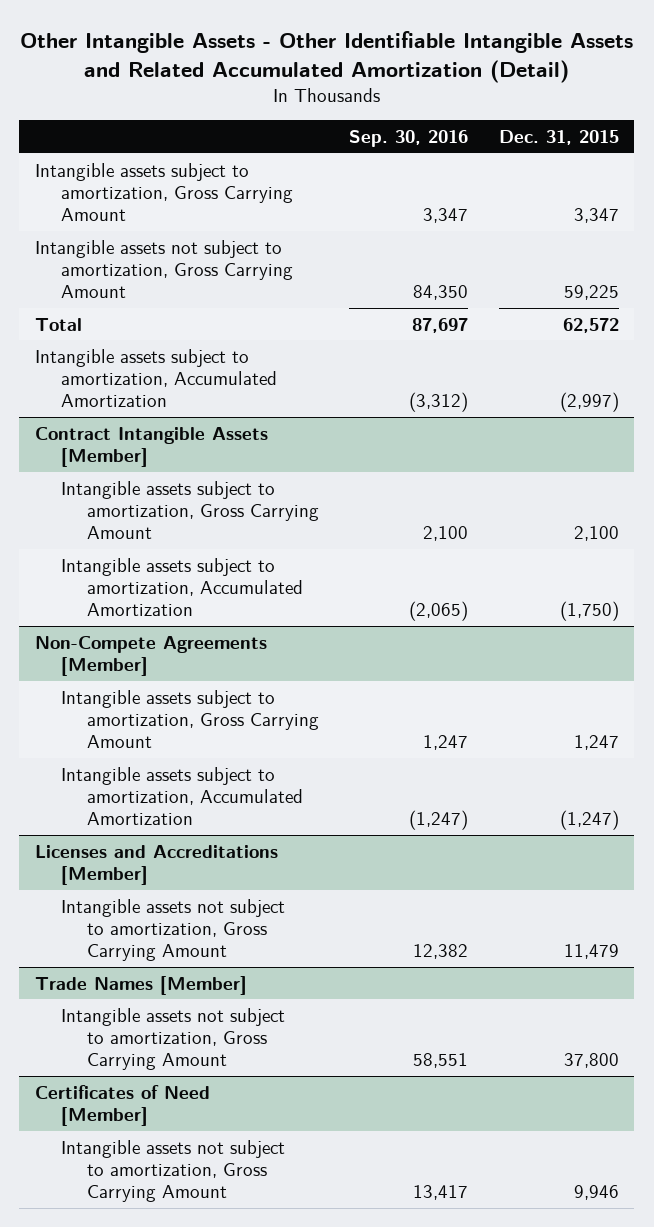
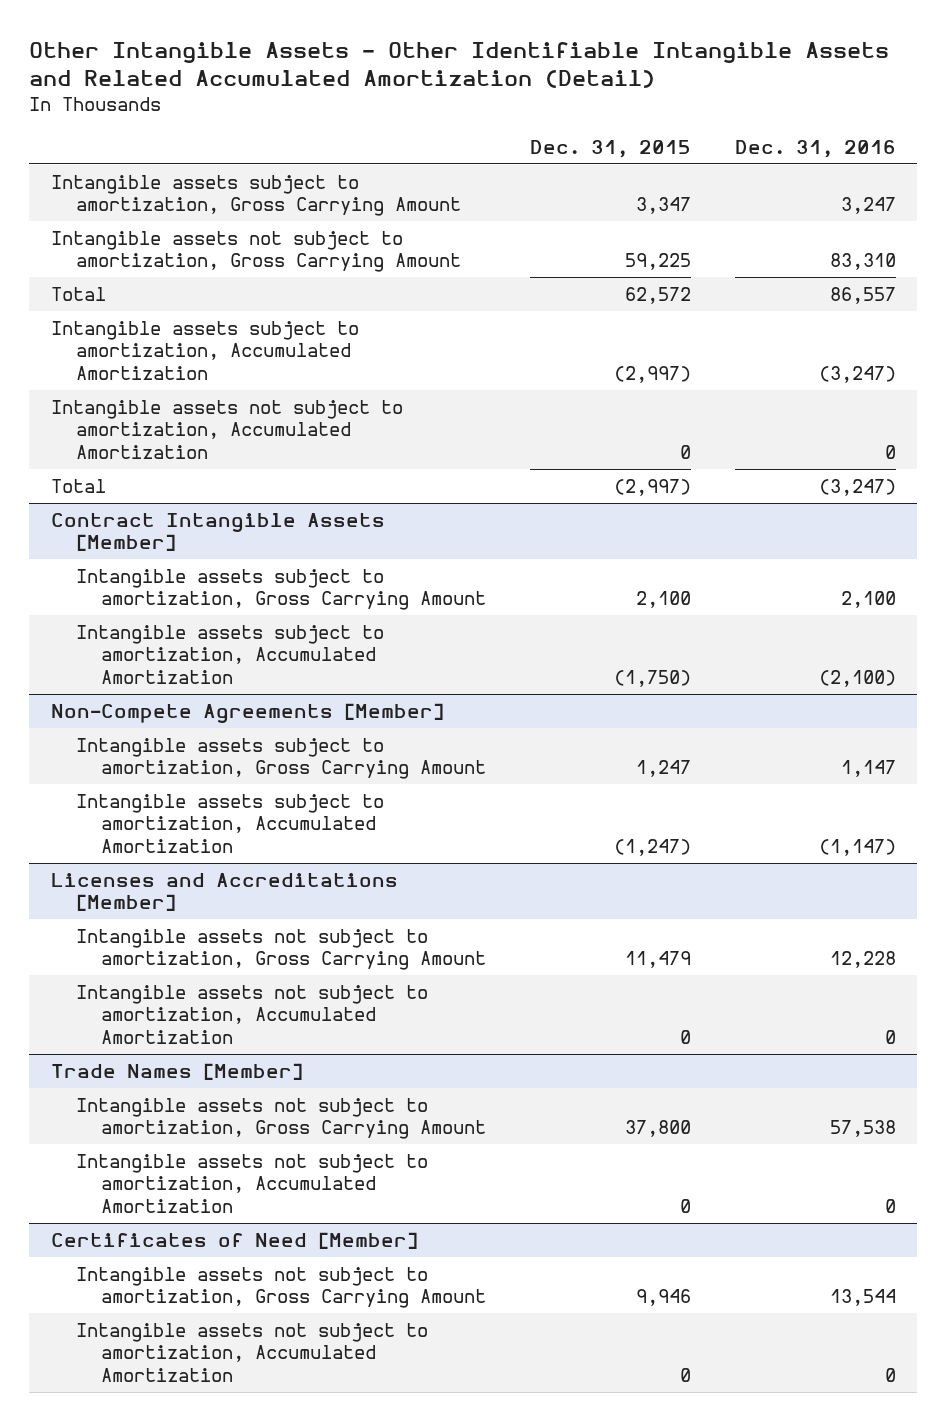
- | Sep. 30, 2016 | Dec. 31, 2015
+ | Dec. 31, 2015 | Dec. 31, 2016
+ Intangible assets not subject to amortization, Accumulated Amortization | 0 | 0
+ Total | (2,997) | (3,247)
@ Licenses and Accreditations [Member]
+ Intangible assets not subject to amortization, Accumulated Amortization | 0 | 0
@ Trade Names [Member]
+ Intangible assets not subject to amortization, Accumulated Amortization | 0 | 0
@ Certificates of Need [Member]
+ Intangible assets not subject to amortization, Accumulated Amortization | 0 | 0

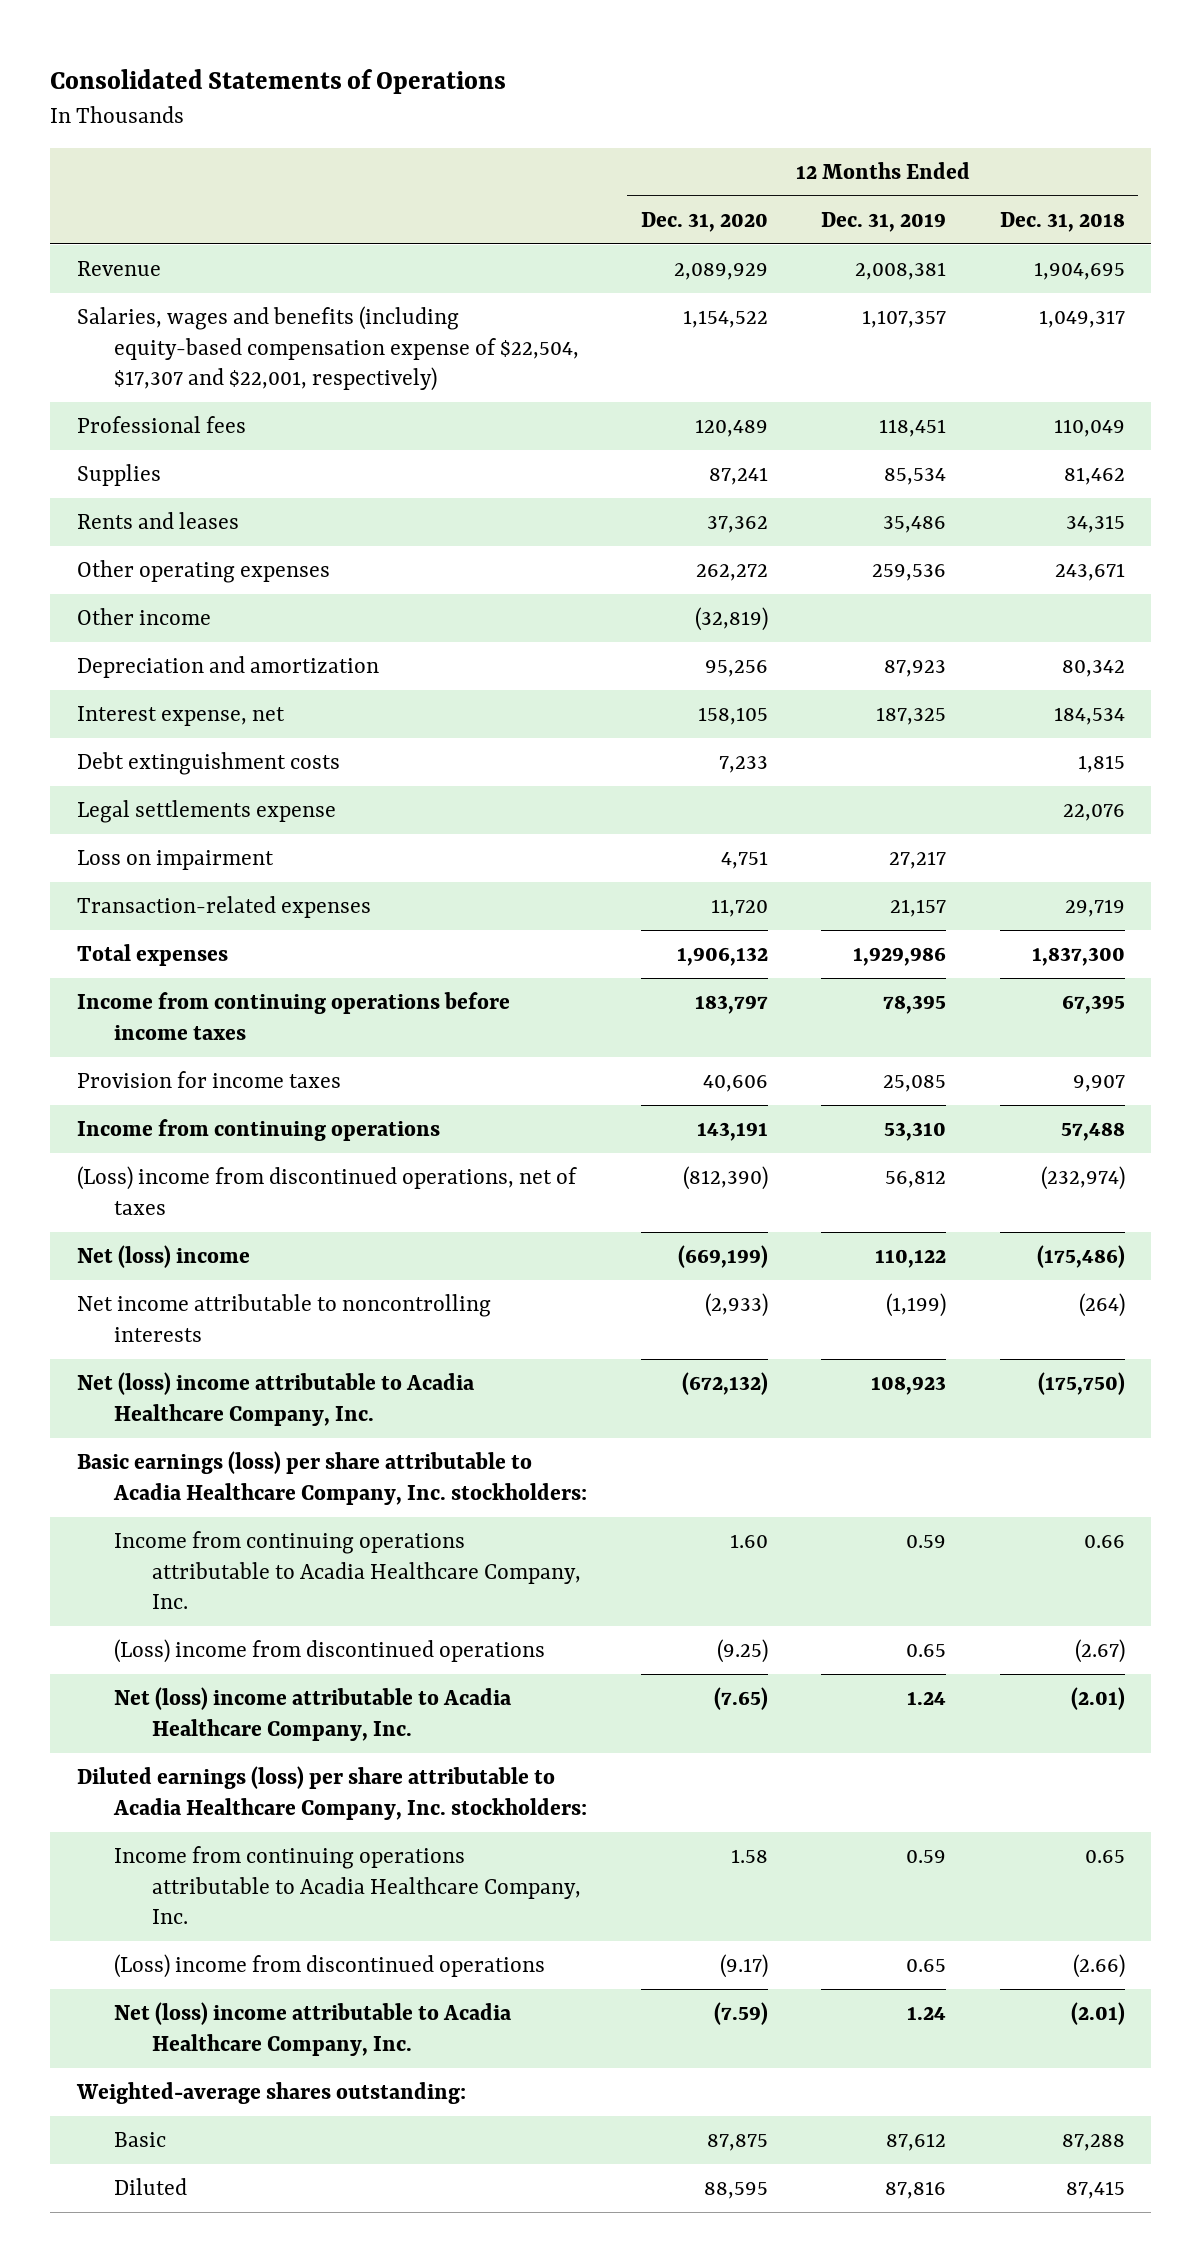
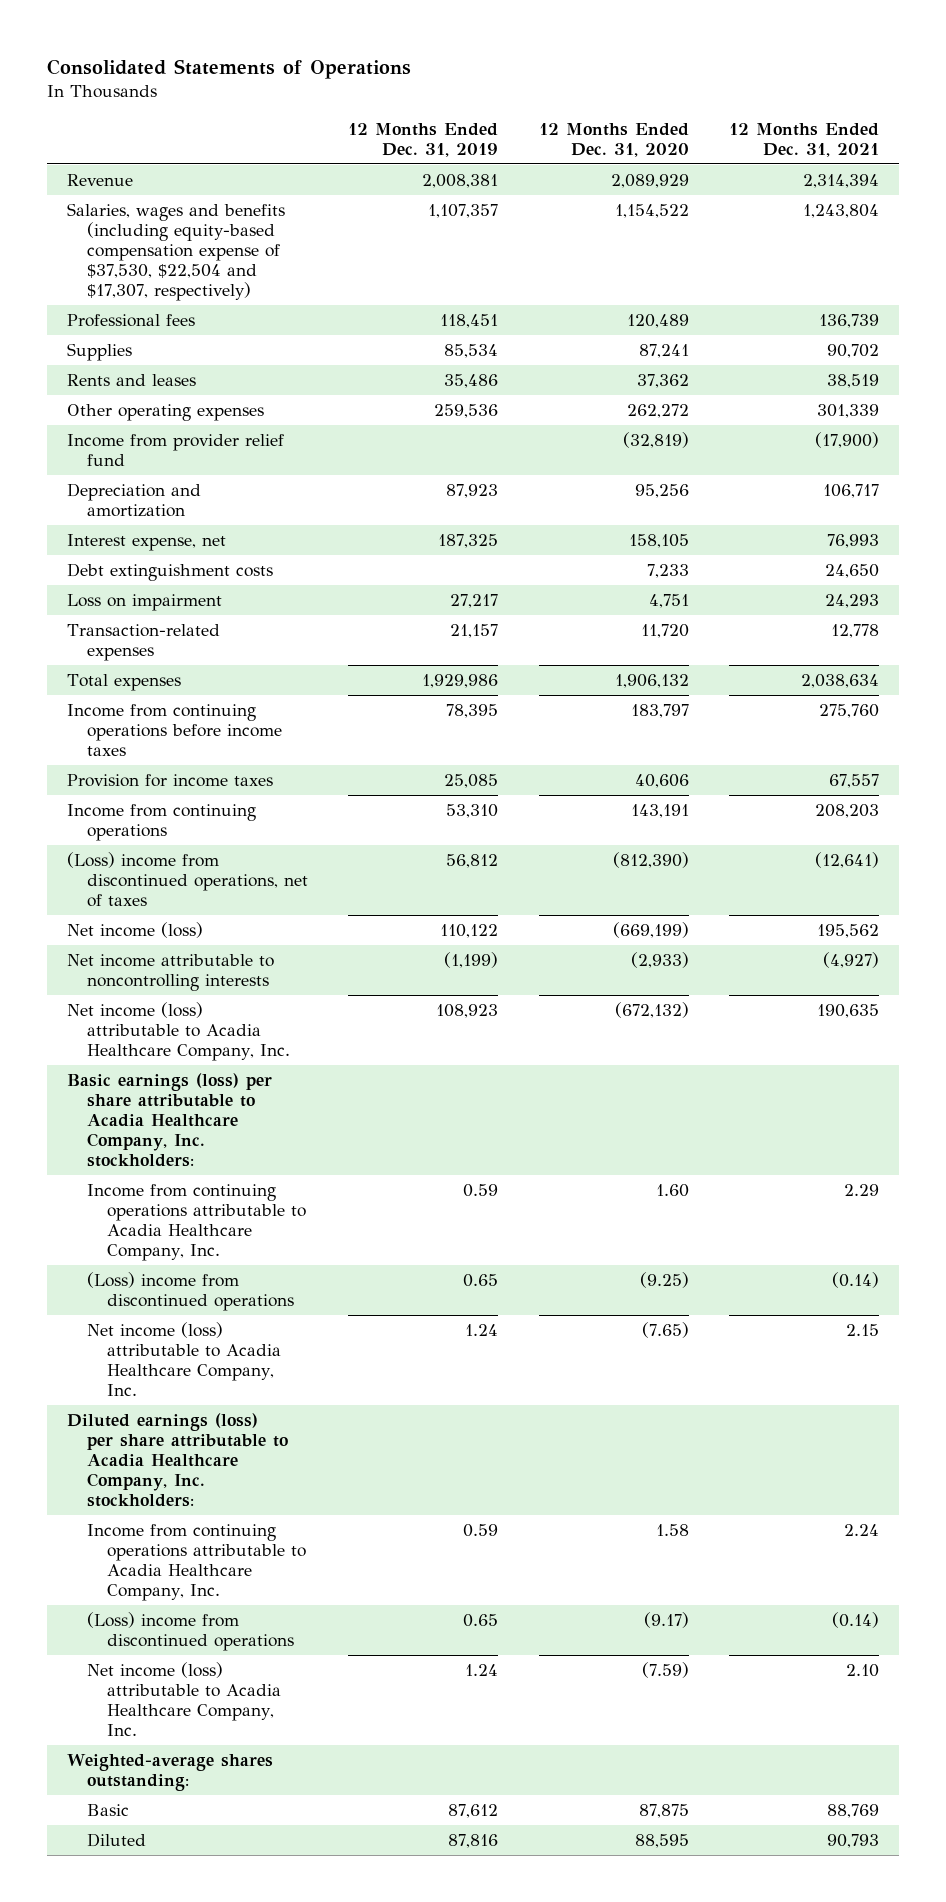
- | 12 Months Ended Dec. 31, 2020 | 12 Months Ended Dec. 31, 2019 | 12 Months Ended Dec. 31, 2018
+ | 12 Months Ended Dec. 31, 2019 | 12 Months Ended Dec. 31, 2020 | 12 Months Ended Dec. 31, 2021
- Salaries, wages and benefits (including equity-based compensation expense of $22,504, $17,307 and $22,001, respectively) | 1,154,522 | 1,107,357 | 1,049,317
+ Salaries, wages and benefits (including equity-based compensation expense of $37,530, $22,504 and $17,307, respectively) | 1,107,357 | 1,154,522 | 1,243,804
- Other income | (32,819) | |
+ Income from provider relief fund | | (32,819) | (17,900)
- Legal settlements expense | | | 22,076
- Net (loss) income | (669,199) | 110,122 | (175,486)
+ Net income (loss) | 110,122 | (669,199) | 195,562
- Net (loss) income attributable to Acadia Healthcare Company, Inc. | (672,132) | 108,923 | (175,750)
+ Net income (loss) attributable to Acadia Healthcare Company, Inc. | 108,923 | (672,132) | 190,635
- Net (loss) income attributable to Acadia Healthcare Company, Inc. | (7.65) | 1.24 | (2.01)
+ Net income (loss) attributable to Acadia Healthcare Company, Inc. | 1.24 | (7.65) | 2.15
- Net (loss) income attributable to Acadia Healthcare Company, Inc. | (7.59) | 1.24 | (2.01)
+ Net income (loss) attributable to Acadia Healthcare Company, Inc. | 1.24 | (7.59) | 2.10

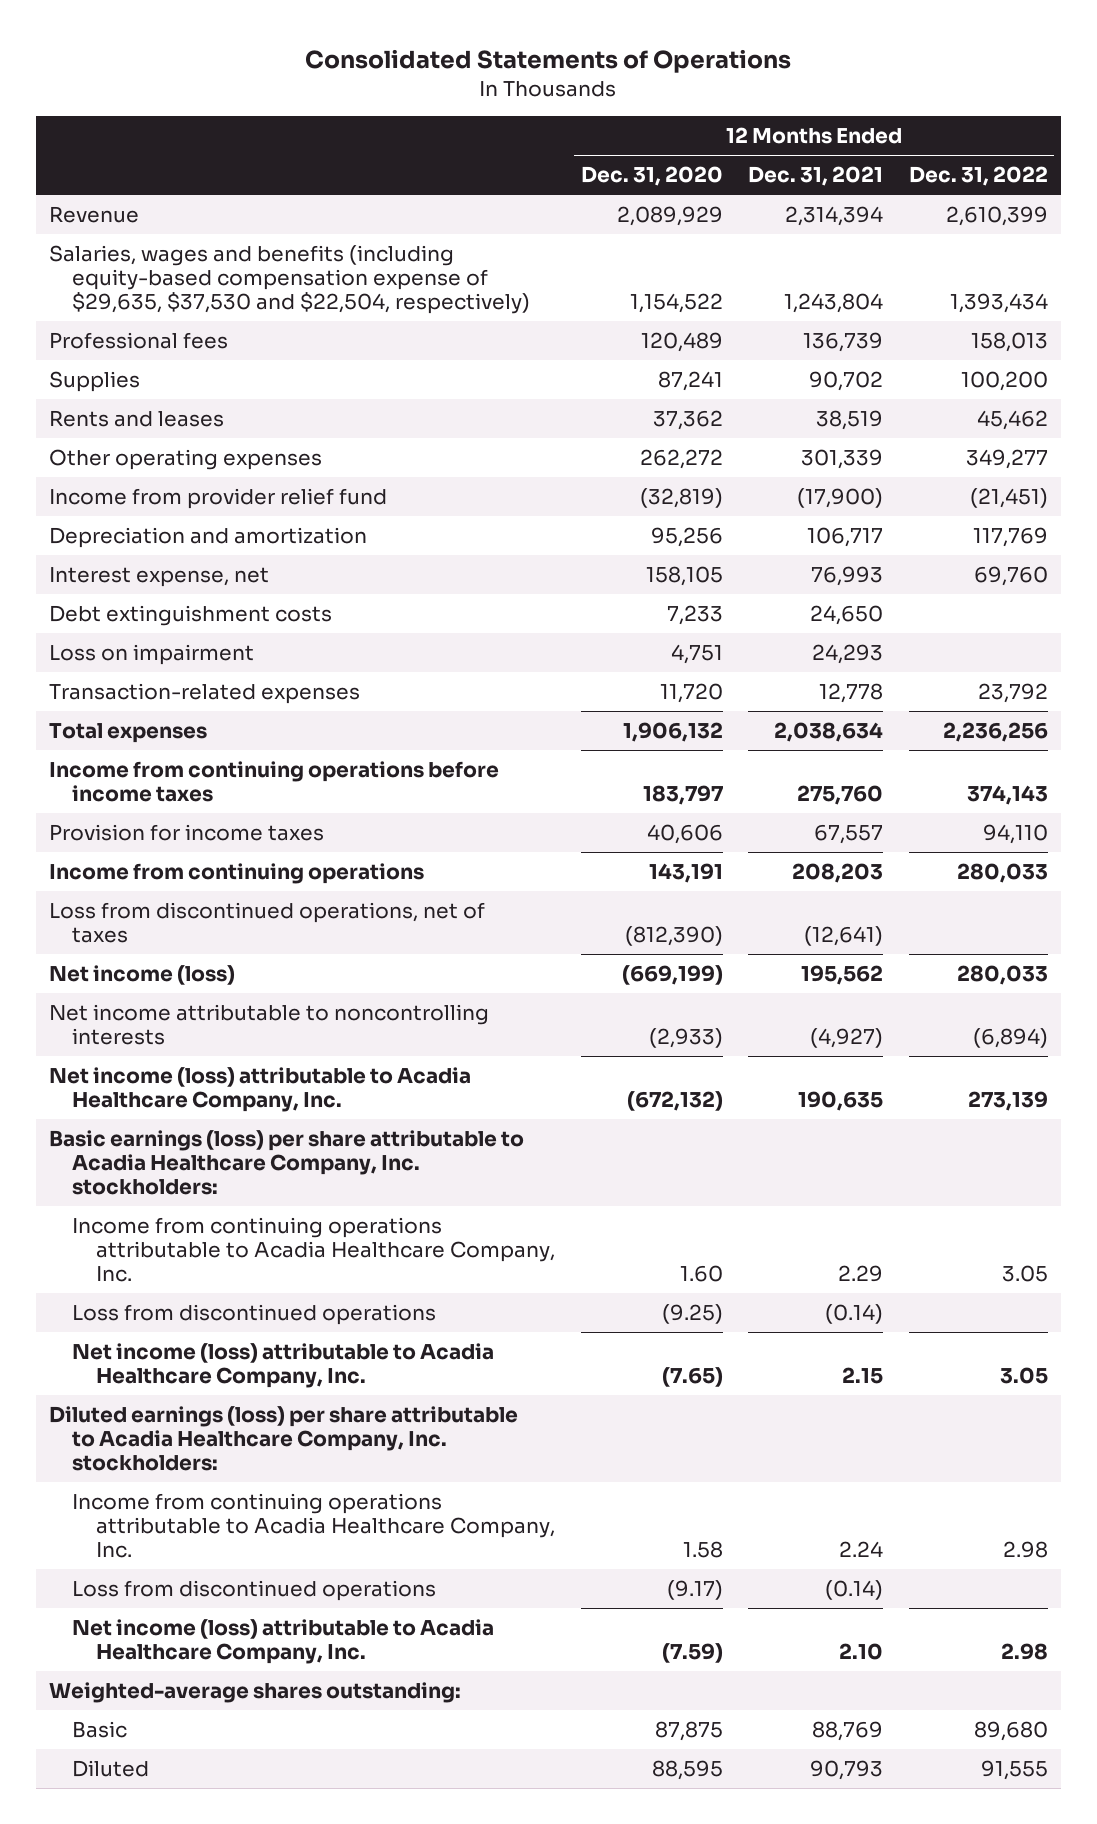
- | 12 Months Ended Dec. 31, 2019 | 12 Months Ended Dec. 31, 2020 | 12 Months Ended Dec. 31, 2021
+ | 12 Months Ended Dec. 31, 2020 | 12 Months Ended Dec. 31, 2021 | 12 Months Ended Dec. 31, 2022
- Salaries, wages and benefits (including equity-based compensation expense of $37,530, $22,504 and $17,307, respectively) | 1,107,357 | 1,154,522 | 1,243,804
+ Salaries, wages and benefits (including equity-based compensation expense of $29,635, $37,530 and $22,504, respectively) | 1,154,522 | 1,243,804 | 1,393,434
- (Loss) income from discontinued operations, net of taxes | 56,812 | (812,390) | (12,641)
+ Loss from discontinued operations, net of taxes | (812,390) | (12,641) |
- (Loss) income from discontinued operations | 0.65 | (9.25) | (0.14)
+ Loss from discontinued operations | (9.25) | (0.14) |
- (Loss) income from discontinued operations | 0.65 | (9.17) | (0.14)
+ Loss from discontinued operations | (9.17) | (0.14) |

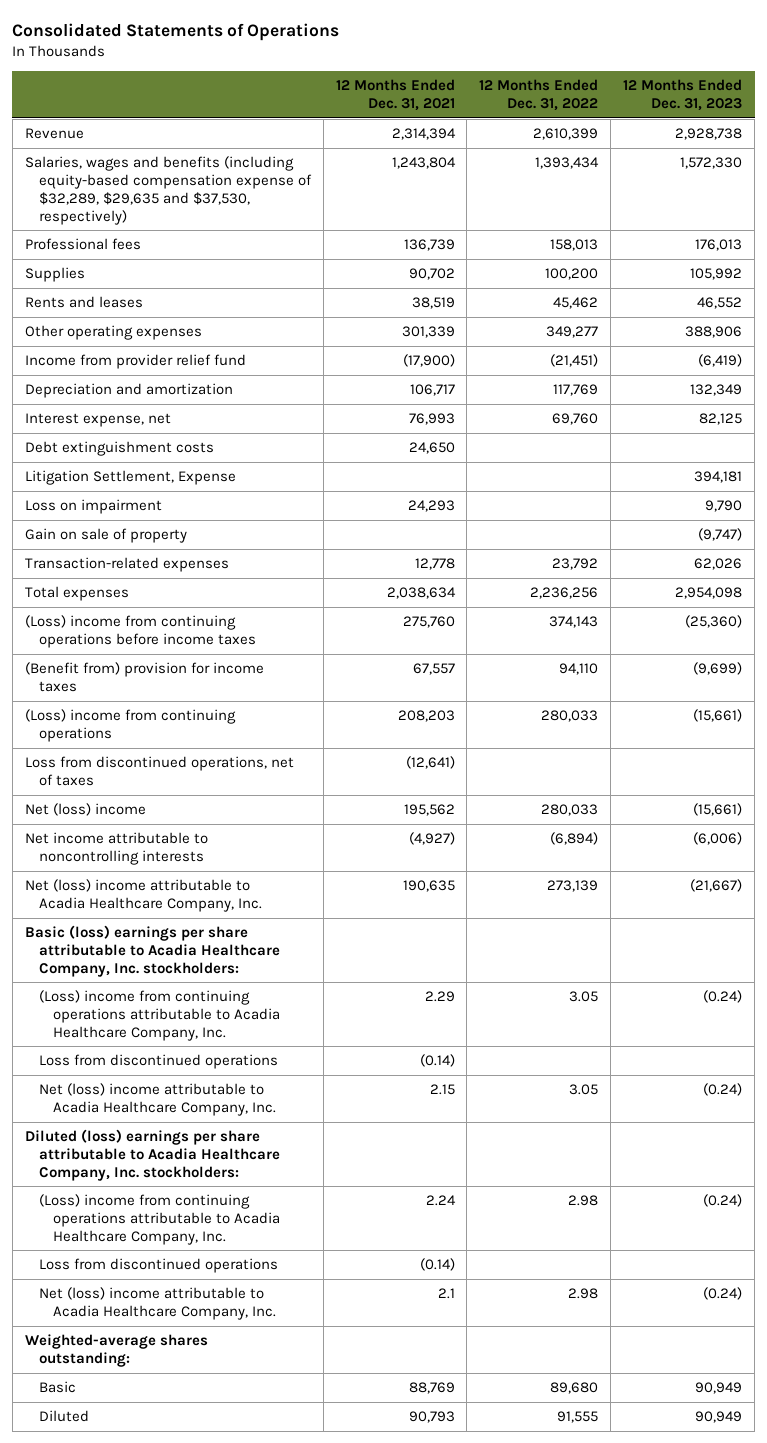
- | 12 Months Ended Dec. 31, 2020 | 12 Months Ended Dec. 31, 2021 | 12 Months Ended Dec. 31, 2022
+ | 12 Months Ended Dec. 31, 2021 | 12 Months Ended Dec. 31, 2022 | 12 Months Ended Dec. 31, 2023
- Salaries, wages and benefits (including equity-based compensation expense of $29,635, $37,530 and $22,504, respectively) | 1,154,522 | 1,243,804 | 1,393,434
+ Salaries, wages and benefits (including equity-based compensation expense of $32,289, $29,635 and $37,530, respectively) | 1,243,804 | 1,393,434 | 1,572,330
+ Litigation Settlement, Expense | | | 394,181
+ Gain on sale of property | | | (9,747)
- Income from continuing operations before income taxes | 183,797 | 275,760 | 374,143
- Provision for income taxes | 40,606 | 67,557 | 94,110
- Income from continuing operations | 143,191 | 208,203 | 280,033
+ (Loss) income from continuing operations before income taxes | 275,760 | 374,143 | (25,360)
+ (Benefit from) provision for income taxes | 67,557 | 94,110 | (9,699)
+ (Loss) income from continuing operations | 208,203 | 280,033 | (15,661)
- Net income (loss) | (669,199) | 195,562 | 280,033
+ Net (loss) income | 195,562 | 280,033 | (15,661)
- Net income (loss) attributable to Acadia Healthcare Company, Inc. | (672,132) | 190,635 | 273,139
- Basic earnings (loss) per share attributable to Acadia Healthcare Company, Inc. stockholders:
- Income from continuing operations attributable to Acadia Healthcare Company, Inc. | 1.60 | 2.29 | 3.05
+ Net (loss) income attributable to Acadia Healthcare Company, Inc. | 190,635 | 273,139 | (21,667)
+ Basic (loss) earnings per share attributable to Acadia Healthcare Company, Inc. stockholders:
+ (Loss) income from continuing operations attributable to Acadia Healthcare Company, Inc. | 2.29 | 3.05 | (0.24)
- Net income (loss) attributable to Acadia Healthcare Company, Inc. | (7.65) | 2.15 | 3.05
- Diluted earnings (loss) per share attributable to Acadia Healthcare Company, Inc. stockholders:
- Income from continuing operations attributable to Acadia Healthcare Company, Inc. | 1.58 | 2.24 | 2.98
+ Net (loss) income attributable to Acadia Healthcare Company, Inc. | 2.15 | 3.05 | (0.24)
+ Diluted (loss) earnings per share attributable to Acadia Healthcare Company, Inc. stockholders:
+ (Loss) income from continuing operations attributable to Acadia Healthcare Company, Inc. | 2.24 | 2.98 | (0.24)
- Net income (loss) attributable to Acadia Healthcare Company, Inc. | (7.59) | 2.10 | 2.98
+ Net (loss) income attributable to Acadia Healthcare Company, Inc. | 2.1 | 2.98 | (0.24)

